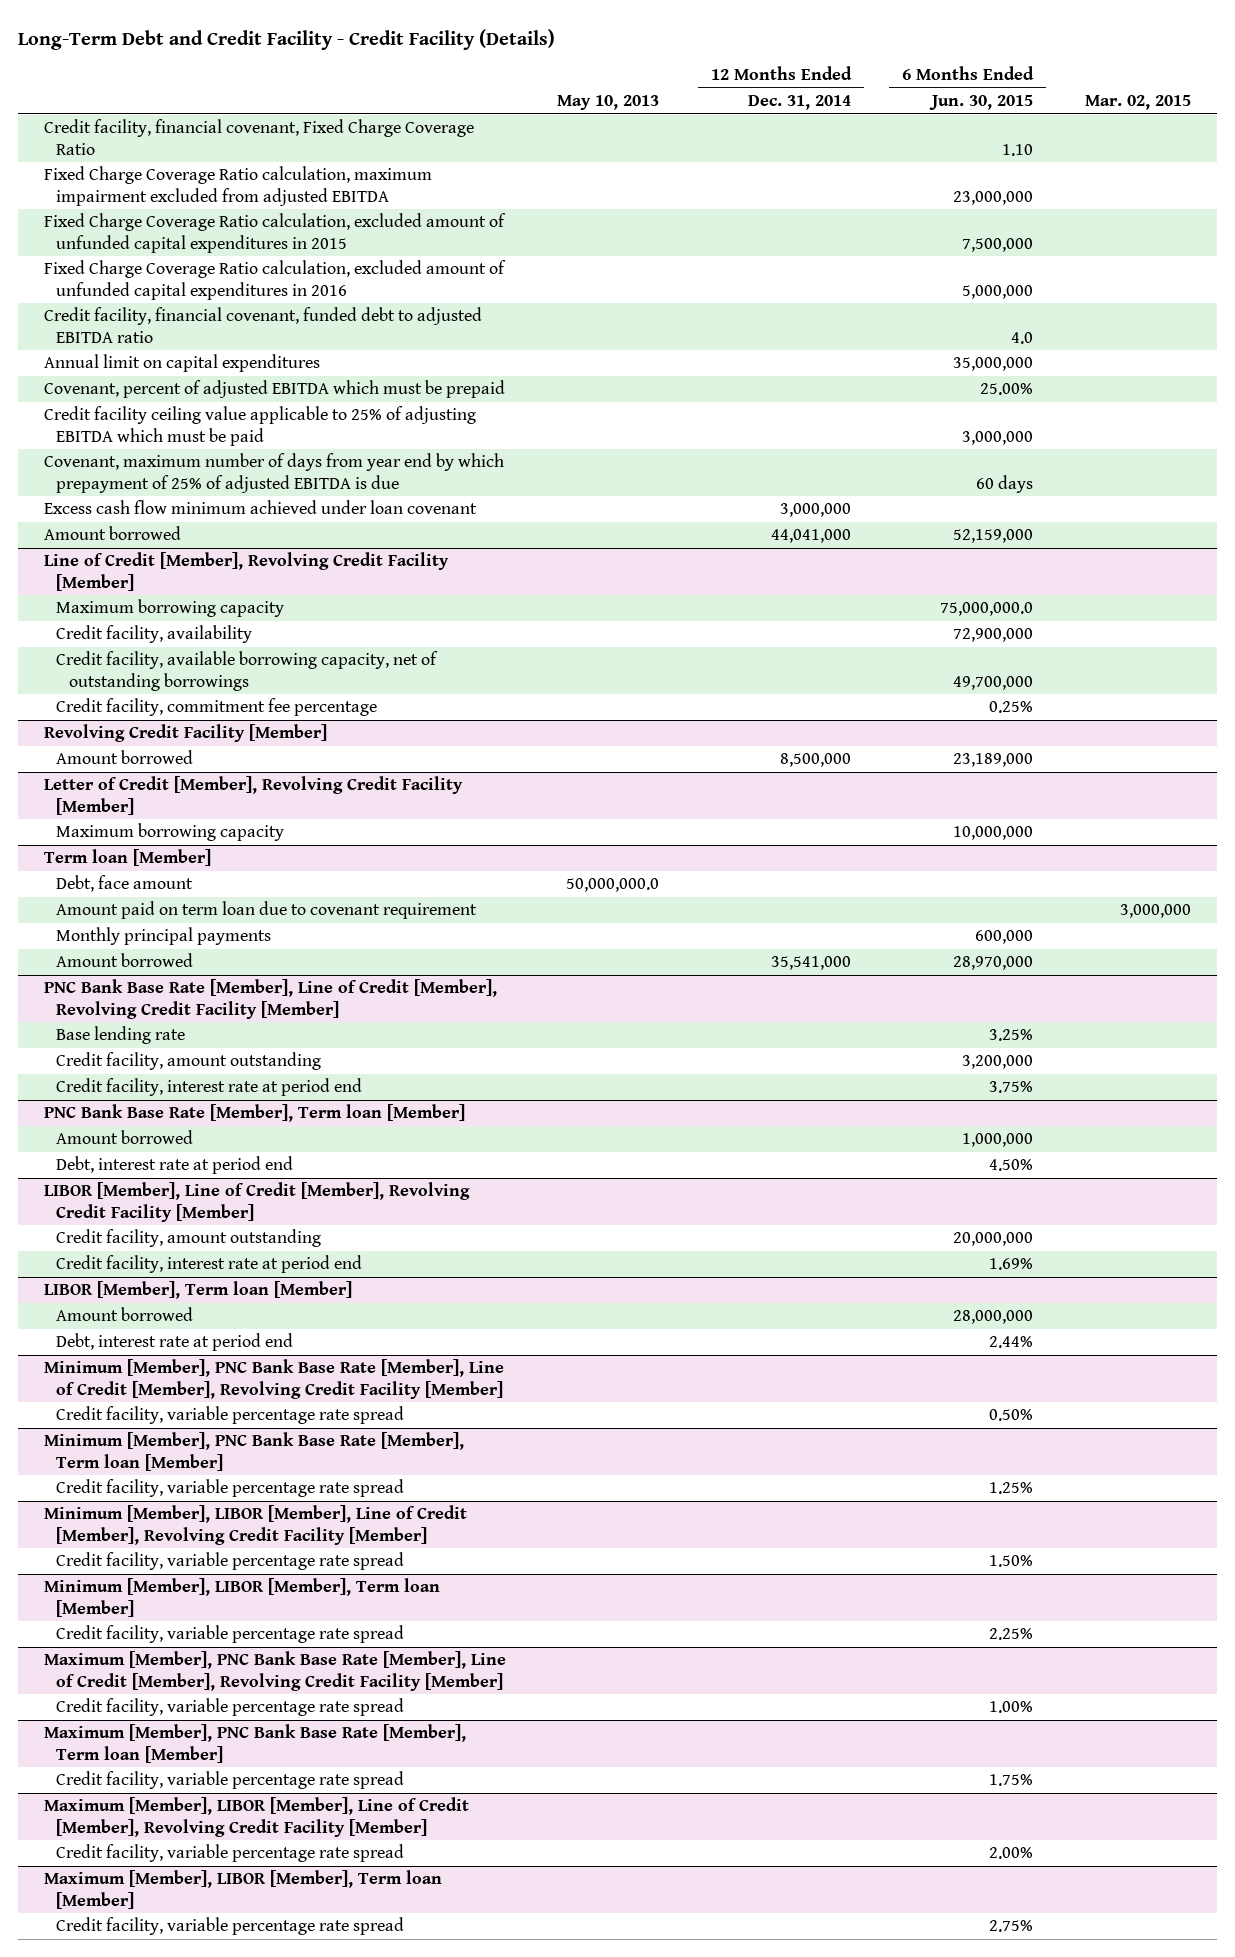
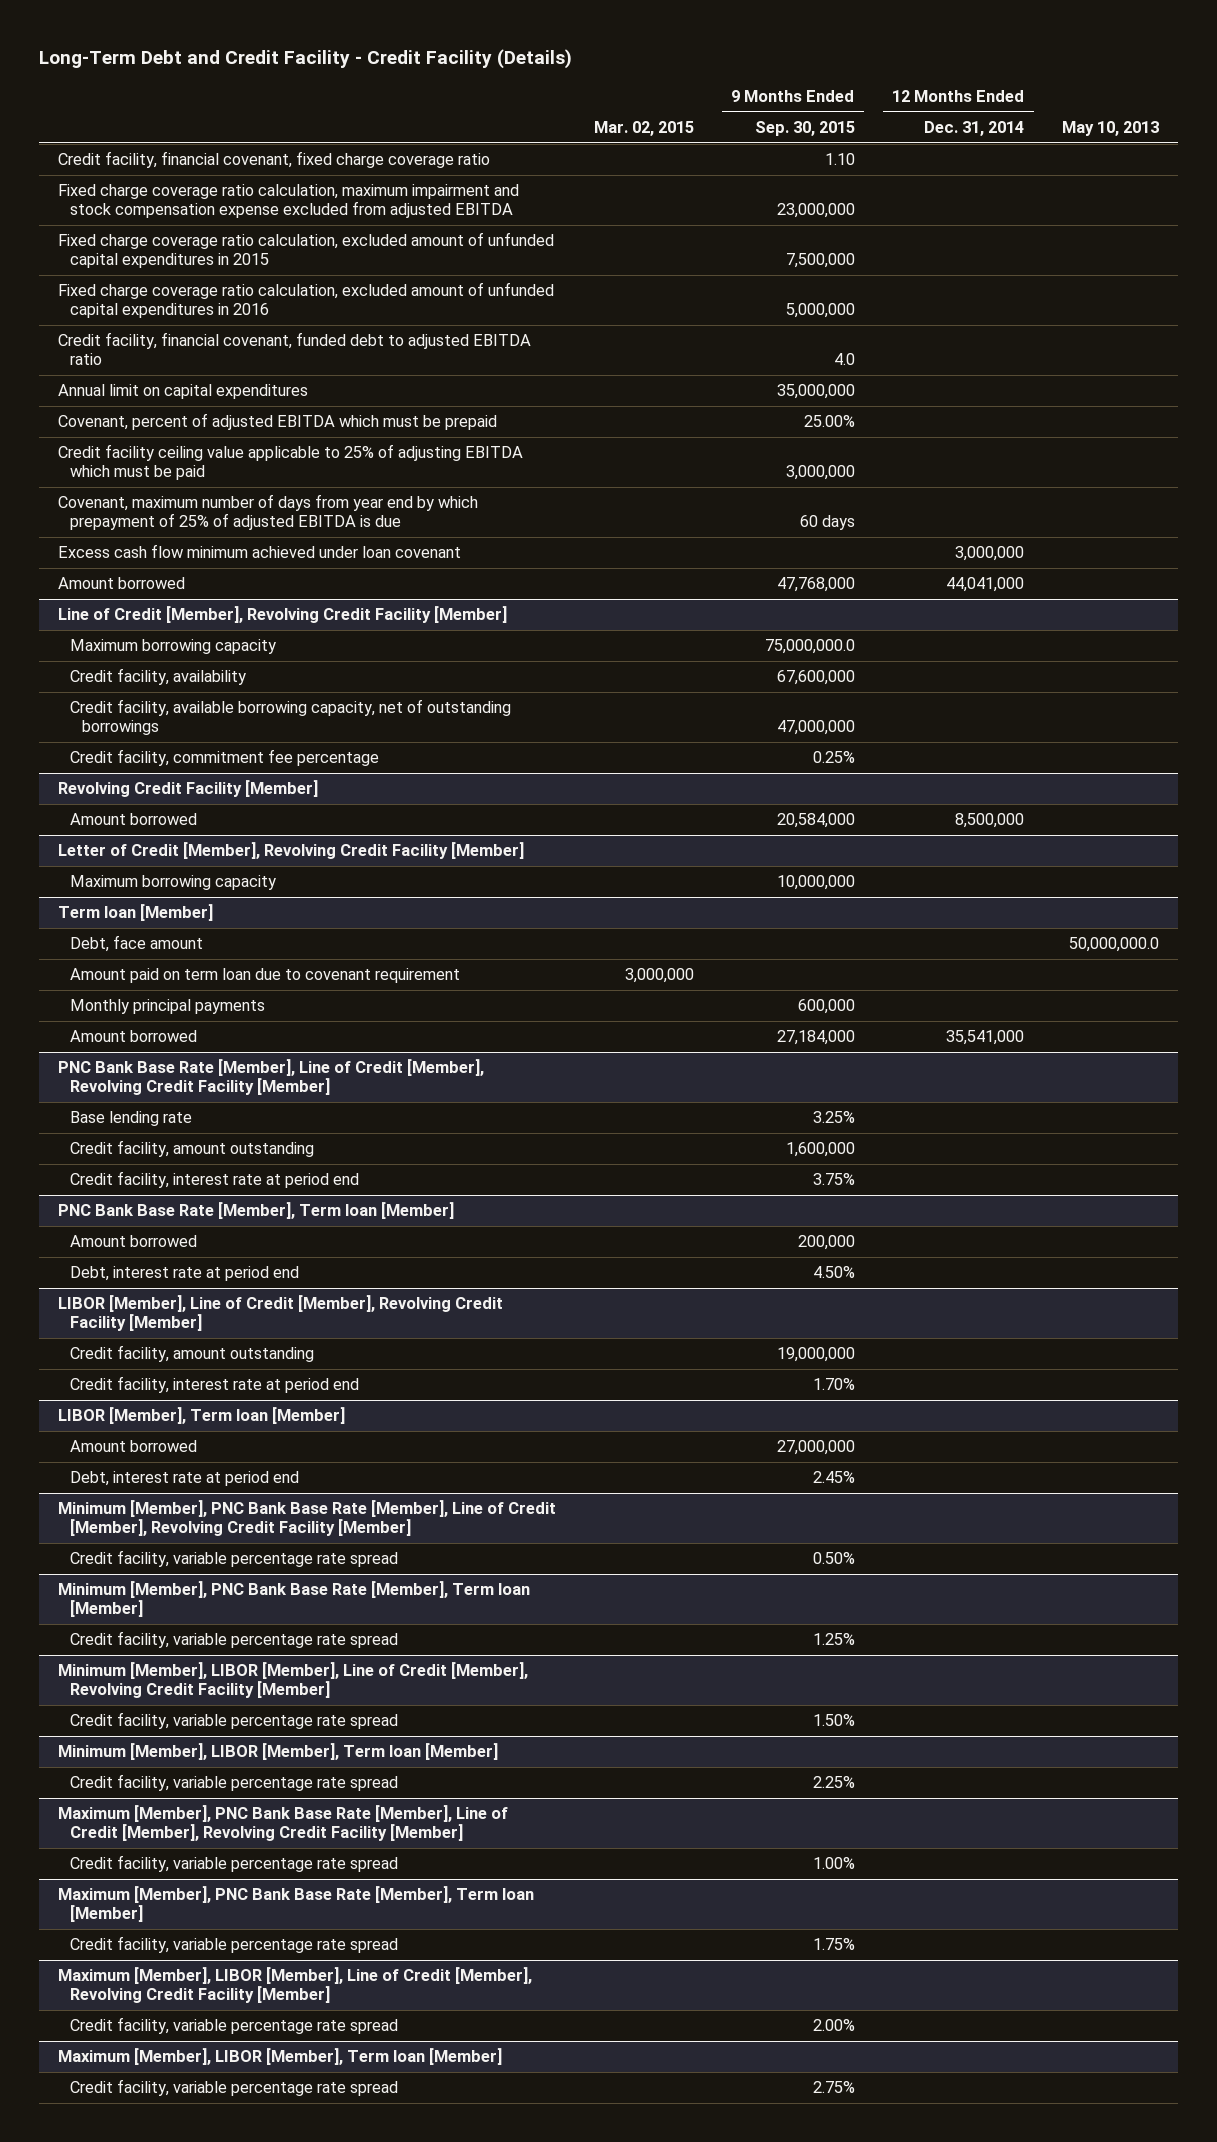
- | May 10, 2013 | 12 Months Ended Dec. 31, 2014 | 6 Months Ended Jun. 30, 2015 | Mar. 02, 2015
+ | Mar. 02, 2015 | 9 Months Ended Sep. 30, 2015 | 12 Months Ended Dec. 31, 2014 | May 10, 2013
- Credit facility, financial covenant, Fixed Charge Coverage Ratio | | | 1.10 |
- Fixed Charge Coverage Ratio calculation, maximum impairment excluded from adjusted EBITDA | | | 23,000,000 |
- Fixed Charge Coverage Ratio calculation, excluded amount of unfunded capital expenditures in 2015 | | | 7,500,000 |
- Fixed Charge Coverage Ratio calculation, excluded amount of unfunded capital expenditures in 2016 | | | 5,000,000 |
+ Credit facility, financial covenant, fixed charge coverage ratio | | 1.10 | |
+ Fixed charge coverage ratio calculation, maximum impairment and stock compensation expense excluded from adjusted EBITDA | | 23,000,000 | |
+ Fixed charge coverage ratio calculation, excluded amount of unfunded capital expenditures in 2015 | | 7,500,000 | |
+ Fixed charge coverage ratio calculation, excluded amount of unfunded capital expenditures in 2016 | | 5,000,000 | |

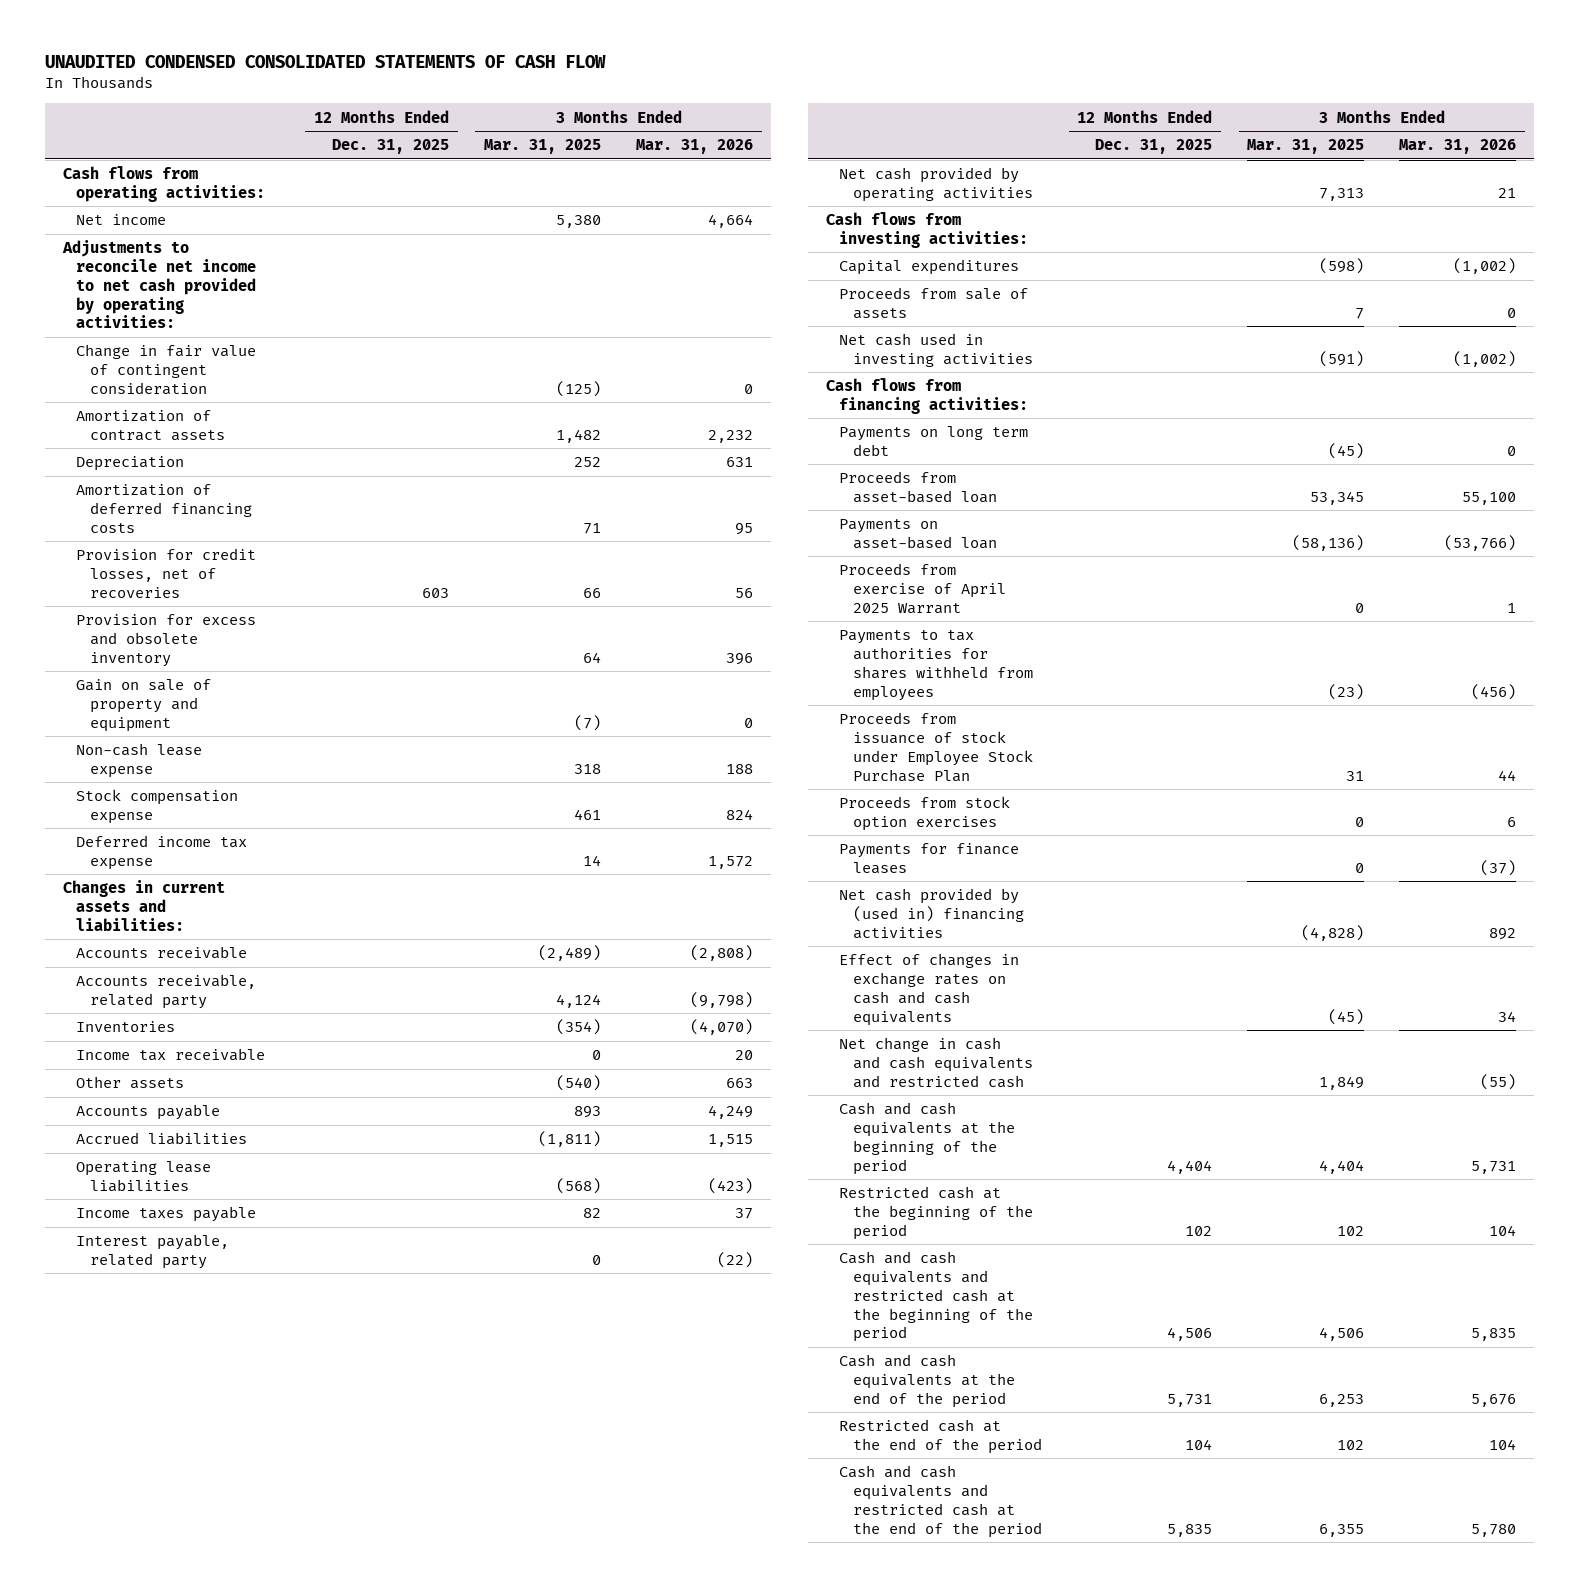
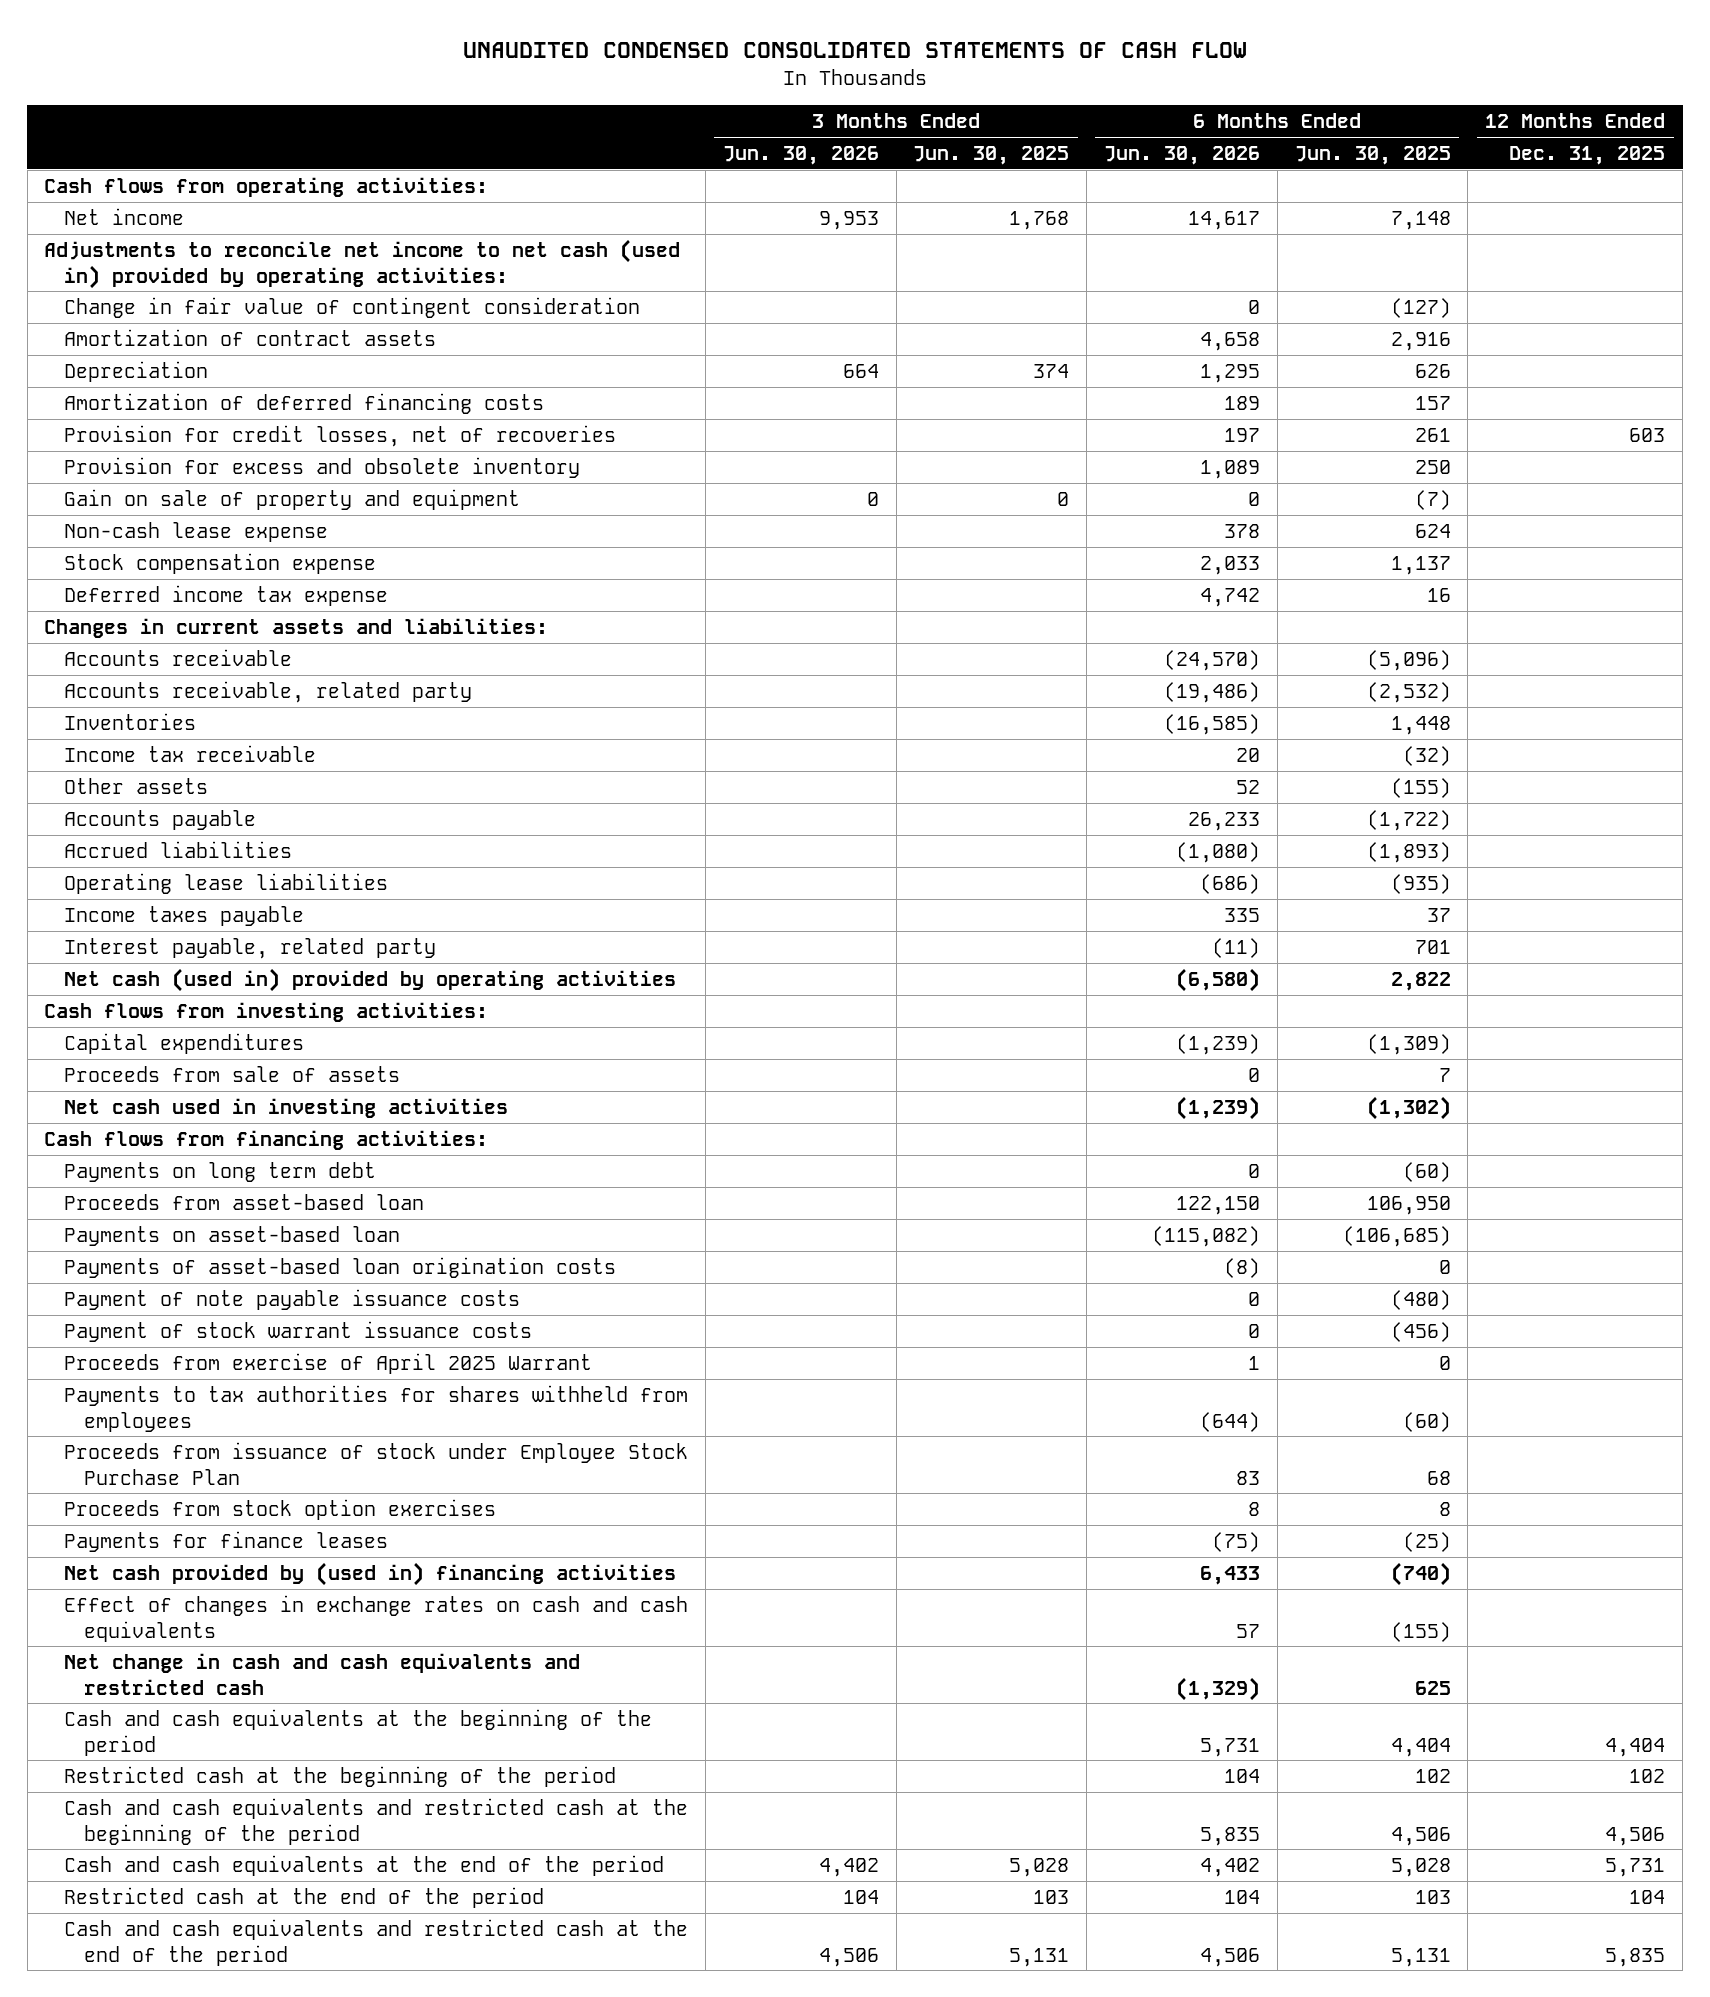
- | 12 Months Ended Dec. 31, 2025 | 3 Months Ended Mar. 31, 2025 | 3 Months Ended Mar. 31, 2026
+ | 3 Months Ended Jun. 30, 2026 | 3 Months Ended Jun. 30, 2025 | 6 Months Ended Jun. 30, 2026 | 6 Months Ended Jun. 30, 2025 | 12 Months Ended Dec. 31, 2025
- Adjustments to reconcile net income to net cash provided by operating activities:
+ Adjustments to reconcile net income to net cash (used in) provided by operating activities:
- Net cash provided by operating activities | | 7,313 | 21
+ Net cash (used in) provided by operating activities | | | (6,580) | 2,822 |
+ Payments of asset-based loan origination costs | | | (8) | 0 |
+ Payment of note payable issuance costs | | | 0 | (480) |
+ Payment of stock warrant issuance costs | | | 0 | (456) |

